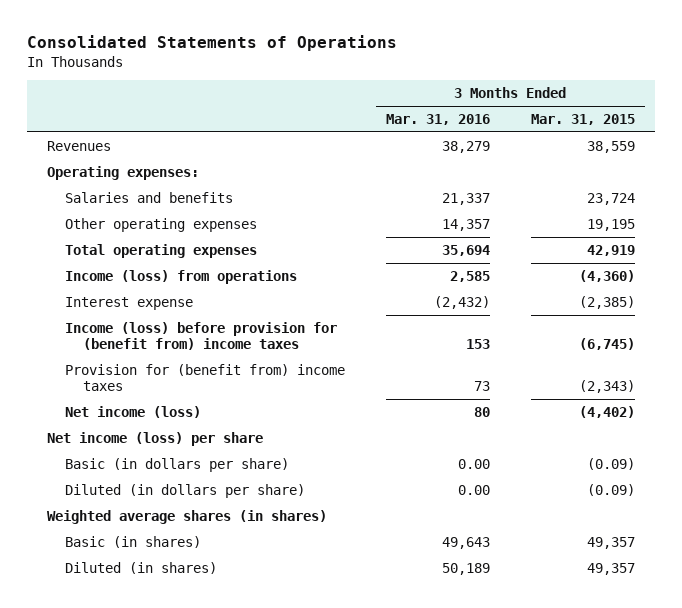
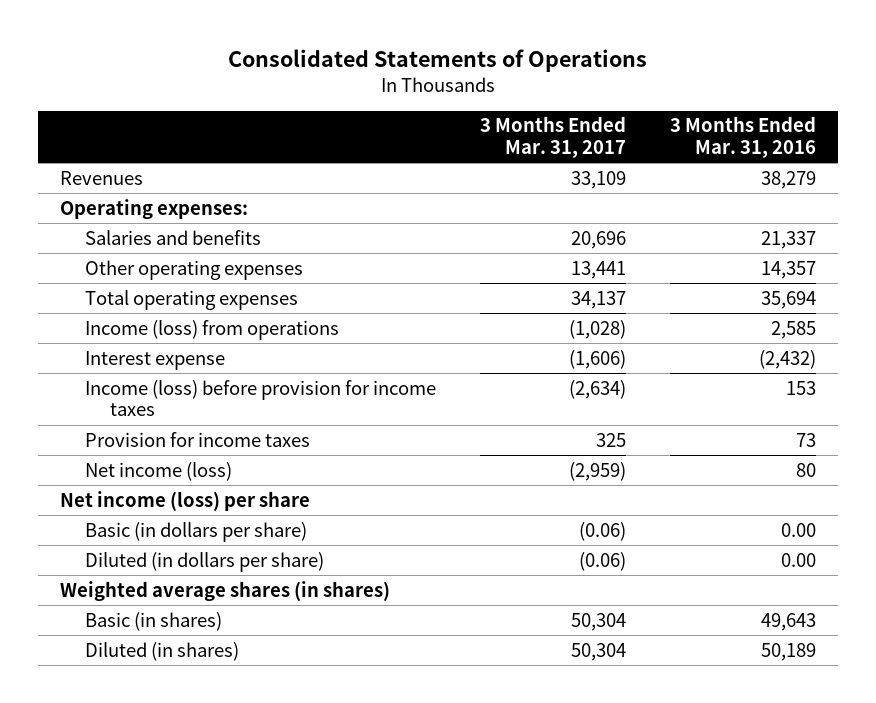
- | 3 Months Ended Mar. 31, 2016 | 3 Months Ended Mar. 31, 2015
+ | 3 Months Ended Mar. 31, 2017 | 3 Months Ended Mar. 31, 2016
- Income (loss) before provision for (benefit from) income taxes | 153 | (6,745)
- Provision for (benefit from) income taxes | 73 | (2,343)
+ Income (loss) before provision for income taxes | (2,634) | 153
+ Provision for income taxes | 325 | 73

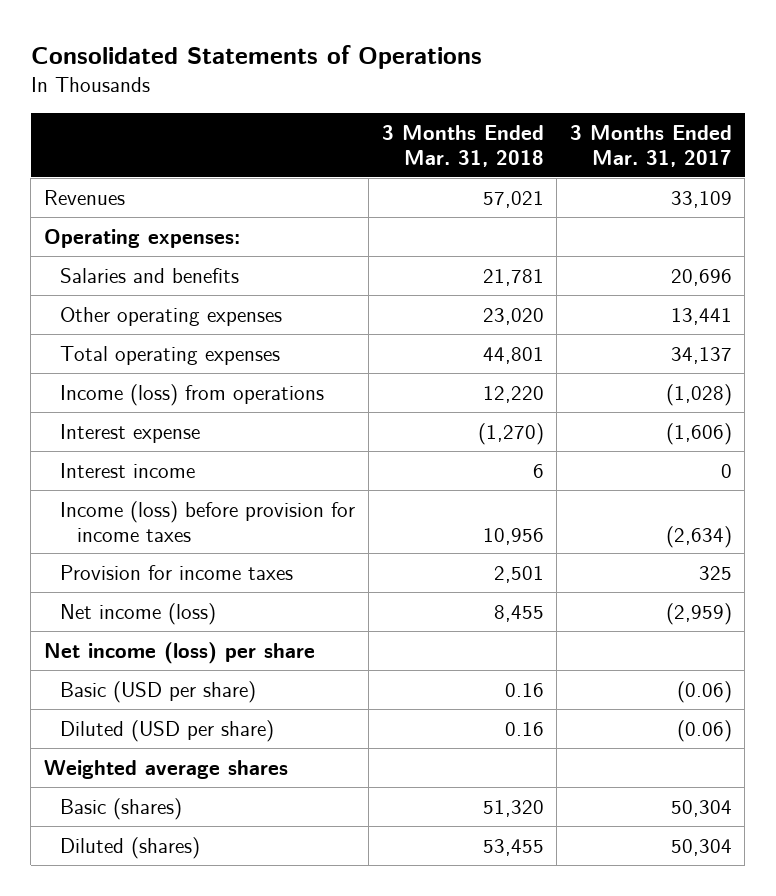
- | 3 Months Ended Mar. 31, 2017 | 3 Months Ended Mar. 31, 2016
+ | 3 Months Ended Mar. 31, 2018 | 3 Months Ended Mar. 31, 2017
+ Interest income | 6 | 0
- Basic (in dollars per share) | (0.06) | 0.00
- Diluted (in dollars per share) | (0.06) | 0.00
- Weighted average shares (in shares)
- Basic (in shares) | 50,304 | 49,643
- Diluted (in shares) | 50,304 | 50,189
+ Basic (USD per share) | 0.16 | (0.06)
+ Diluted (USD per share) | 0.16 | (0.06)
+ Weighted average shares
+ Basic (shares) | 51,320 | 50,304
+ Diluted (shares) | 53,455 | 50,304

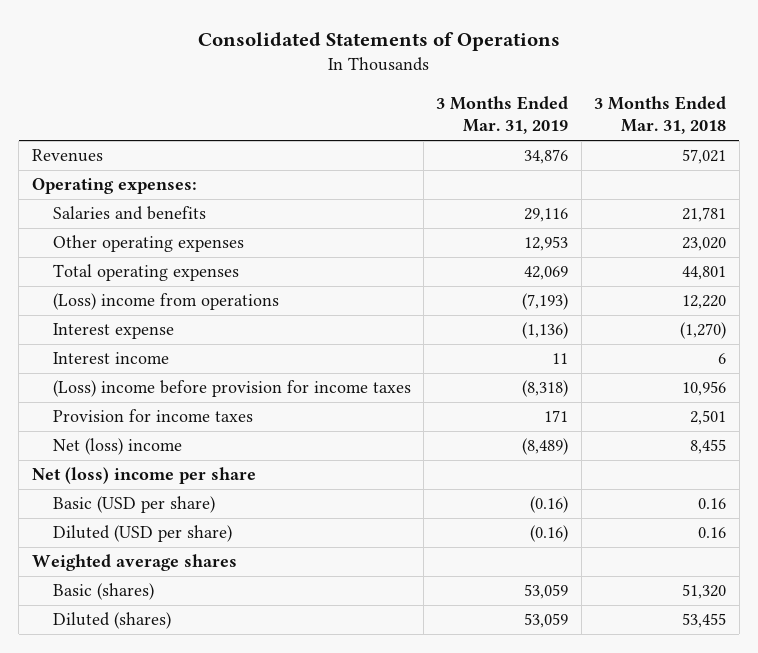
- | 3 Months Ended Mar. 31, 2018 | 3 Months Ended Mar. 31, 2017
+ | 3 Months Ended Mar. 31, 2019 | 3 Months Ended Mar. 31, 2018
- Income (loss) from operations | 12,220 | (1,028)
+ (Loss) income from operations | (7,193) | 12,220
- Income (loss) before provision for income taxes | 10,956 | (2,634)
+ (Loss) income before provision for income taxes | (8,318) | 10,956
- Net income (loss) | 8,455 | (2,959)
- Net income (loss) per share
+ Net (loss) income | (8,489) | 8,455
+ Net (loss) income per share

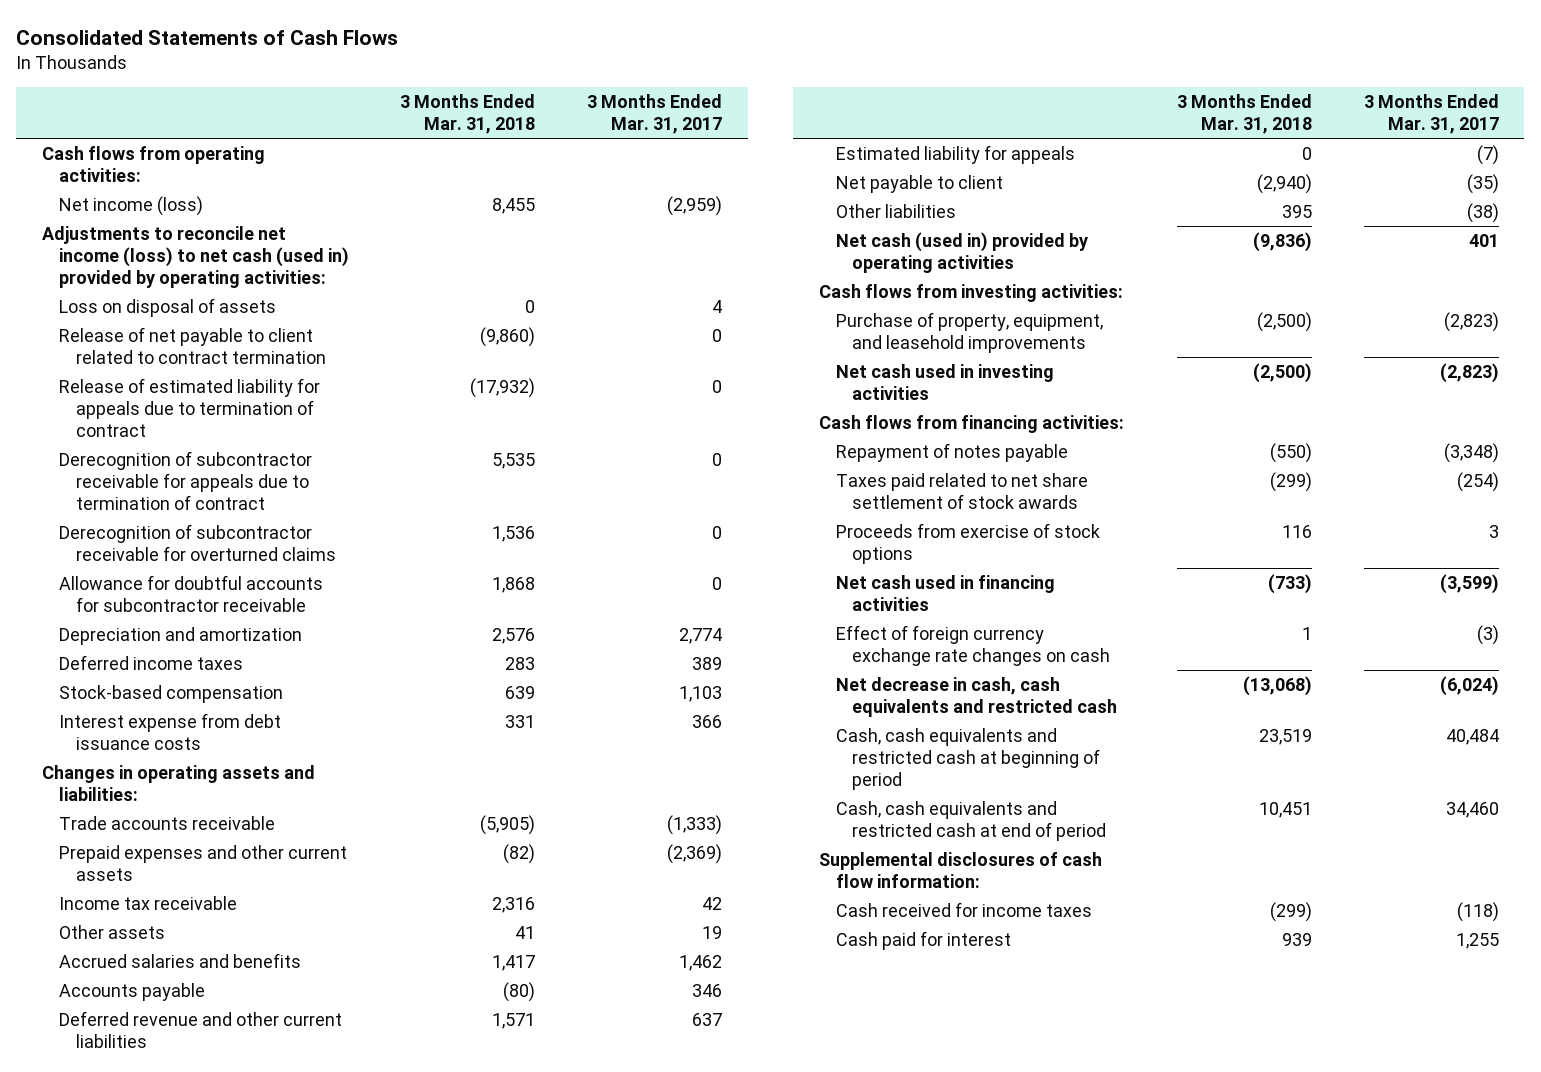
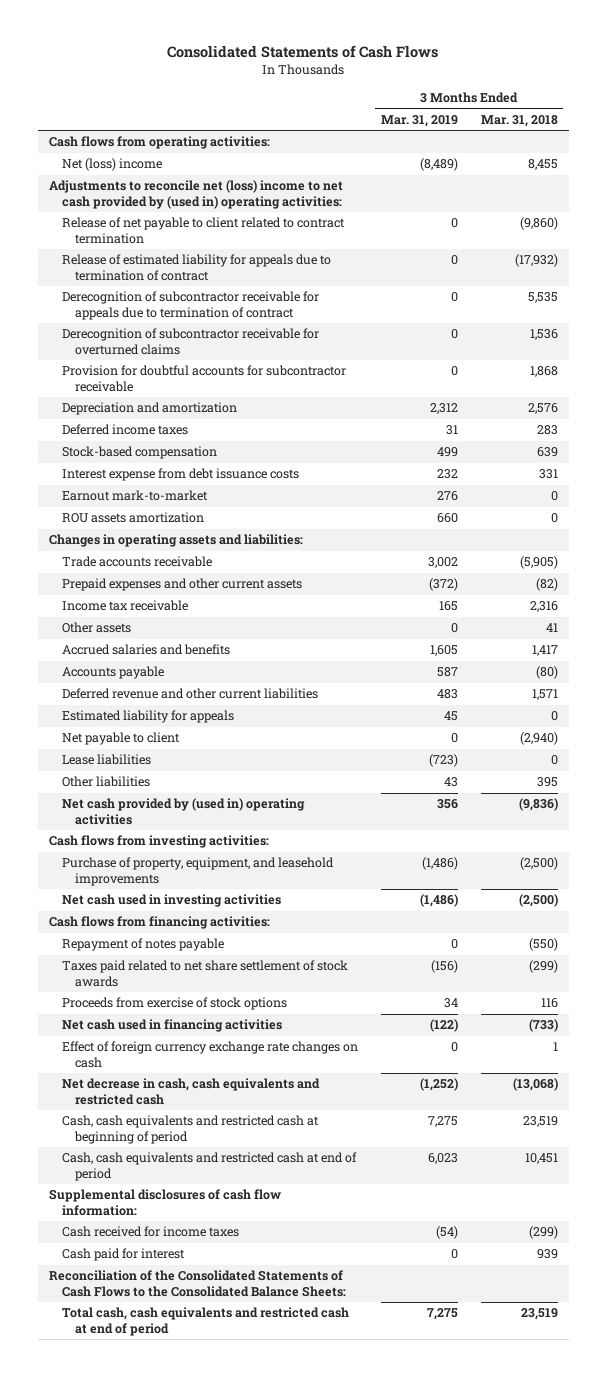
- | 3 Months Ended Mar. 31, 2018 | 3 Months Ended Mar. 31, 2017
+ | 3 Months Ended Mar. 31, 2019 | 3 Months Ended Mar. 31, 2018
- Net income (loss) | 8,455 | (2,959)
- Adjustments to reconcile net income (loss) to net cash (used in) provided by operating activities:
- Loss on disposal of assets | 0 | 4
+ Net (loss) income | (8,489) | 8,455
+ Adjustments to reconcile net (loss) income to net cash provided by (used in) operating activities:
- Allowance for doubtful accounts for subcontractor receivable | 1,868 | 0
+ Provision for doubtful accounts for subcontractor receivable | 0 | 1,868
+ Earnout mark-to-market | 276 | 0
+ ROU assets amortization | 660 | 0
+ Lease liabilities | (723) | 0
- Net cash (used in) provided by operating activities | (9,836) | 401
+ Net cash provided by (used in) operating activities | 356 | (9,836)
+ Reconciliation of the Consolidated Statements of Cash Flows to the Consolidated Balance Sheets:
+ Total cash, cash equivalents and restricted cash at end of period | 7,275 | 23,519

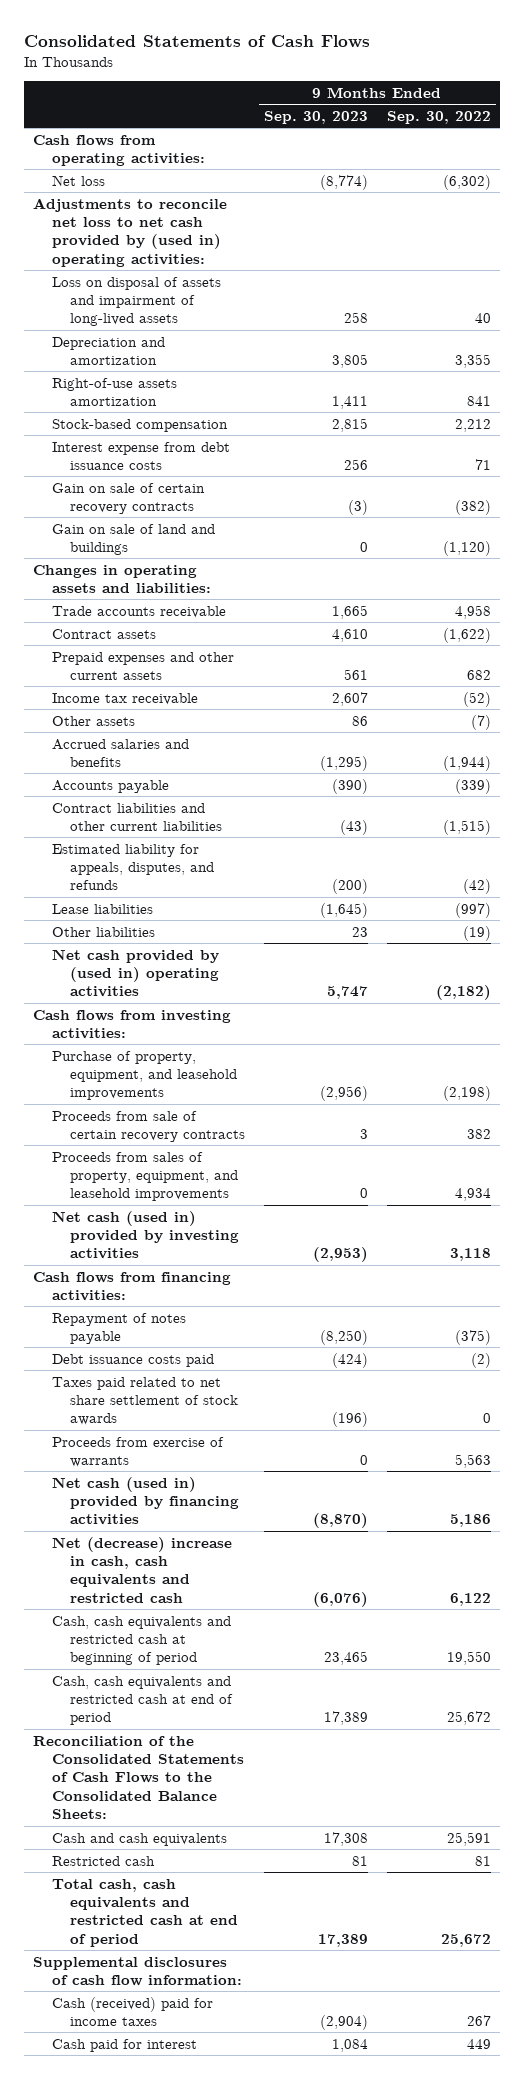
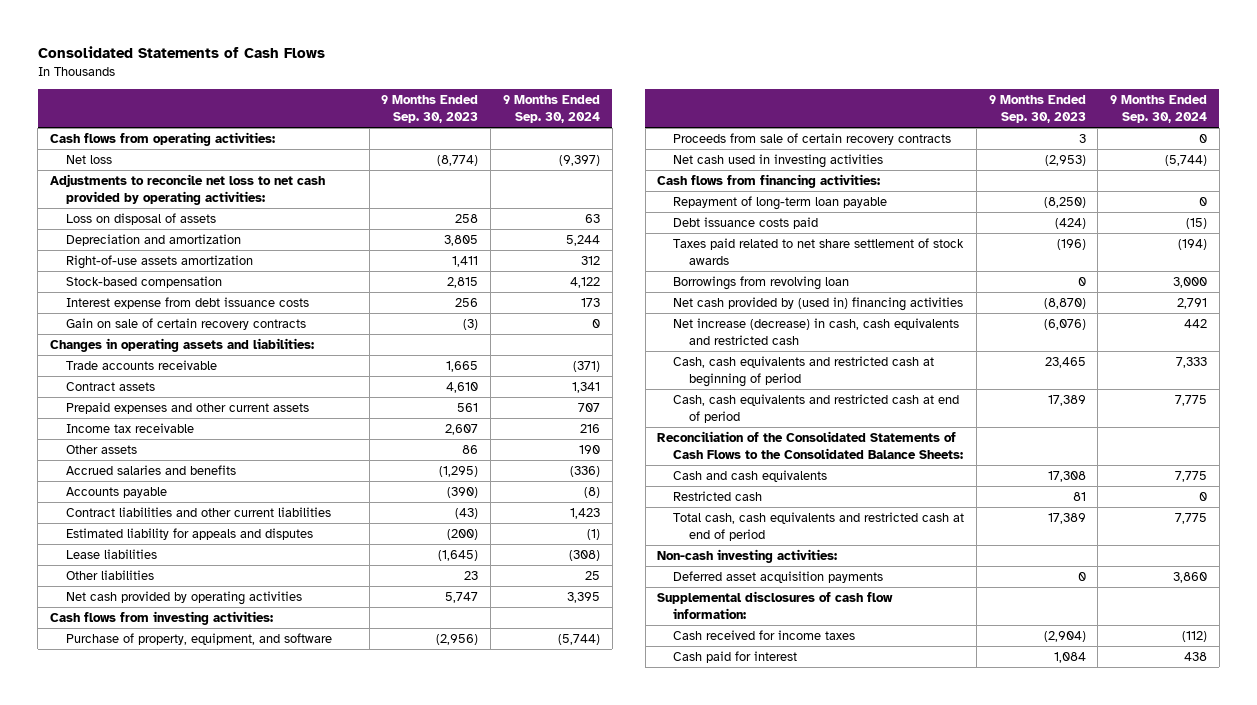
- | 9 Months Ended Sep. 30, 2023 | 9 Months Ended Sep. 30, 2022
+ | 9 Months Ended Sep. 30, 2023 | 9 Months Ended Sep. 30, 2024
- Adjustments to reconcile net loss to net cash provided by (used in) operating activities:
- Loss on disposal of assets and impairment of long-lived assets | 258 | 40
+ Adjustments to reconcile net loss to net cash provided by operating activities:
+ Loss on disposal of assets | 258 | 63
- Gain on sale of land and buildings | 0 | (1,120)
- Estimated liability for appeals, disputes, and refunds | (200) | (42)
+ Estimated liability for appeals and disputes | (200) | (1)
- Net cash provided by (used in) operating activities | 5,747 | (2,182)
+ Net cash provided by operating activities | 5,747 | 3,395
- Purchase of property, equipment, and leasehold improvements | (2,956) | (2,198)
+ Purchase of property, equipment, and software | (2,956) | (5,744)
- Proceeds from sales of property, equipment, and leasehold improvements | 0 | 4,934
- Net cash (used in) provided by investing activities | (2,953) | 3,118
+ Net cash used in investing activities | (2,953) | (5,744)
- Repayment of notes payable | (8,250) | (375)
+ Repayment of long-term loan payable | (8,250) | 0
- Proceeds from exercise of warrants | 0 | 5,563
- Net cash (used in) provided by financing activities | (8,870) | 5,186
- Net (decrease) increase in cash, cash equivalents and restricted cash | (6,076) | 6,122
+ Borrowings from revolving loan | 0 | 3,000
+ Net cash provided by (used in) financing activities | (8,870) | 2,791
+ Net increase (decrease) in cash, cash equivalents and restricted cash | (6,076) | 442
+ Non-cash investing activities:
+ Deferred asset acquisition payments | 0 | 3,860
- Cash (received) paid for income taxes | (2,904) | 267
+ Cash received for income taxes | (2,904) | (112)

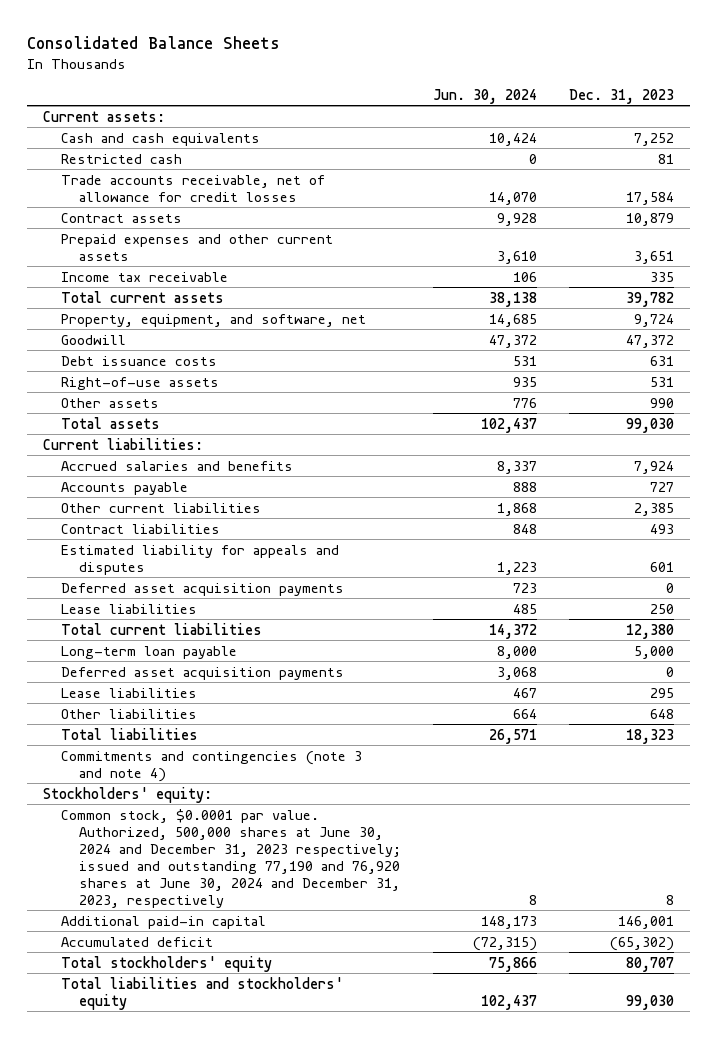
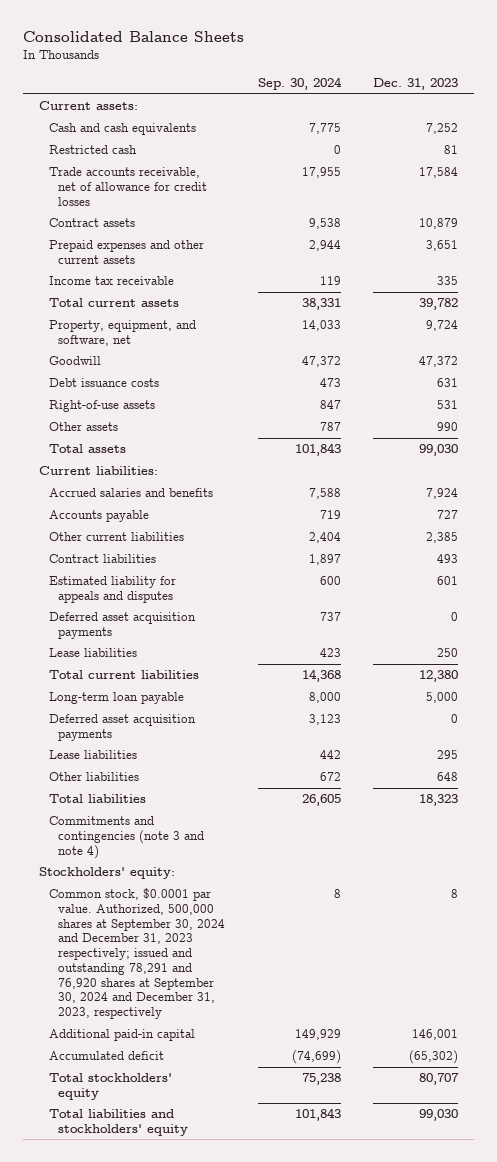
- | Jun. 30, 2024 | Dec. 31, 2023
+ | Sep. 30, 2024 | Dec. 31, 2023
- Common stock, $0.0001 par value. Authorized, 500,000 shares at June 30, 2024 and December 31, 2023 respectively; issued and outstanding 77,190 and 76,920 shares at June 30, 2024 and December 31, 2023, respectively | 8 | 8
+ Common stock, $0.0001 par value. Authorized, 500,000 shares at September 30, 2024 and December 31, 2023 respectively; issued and outstanding 78,291 and 76,920 shares at September 30, 2024 and December 31, 2023, respectively | 8 | 8

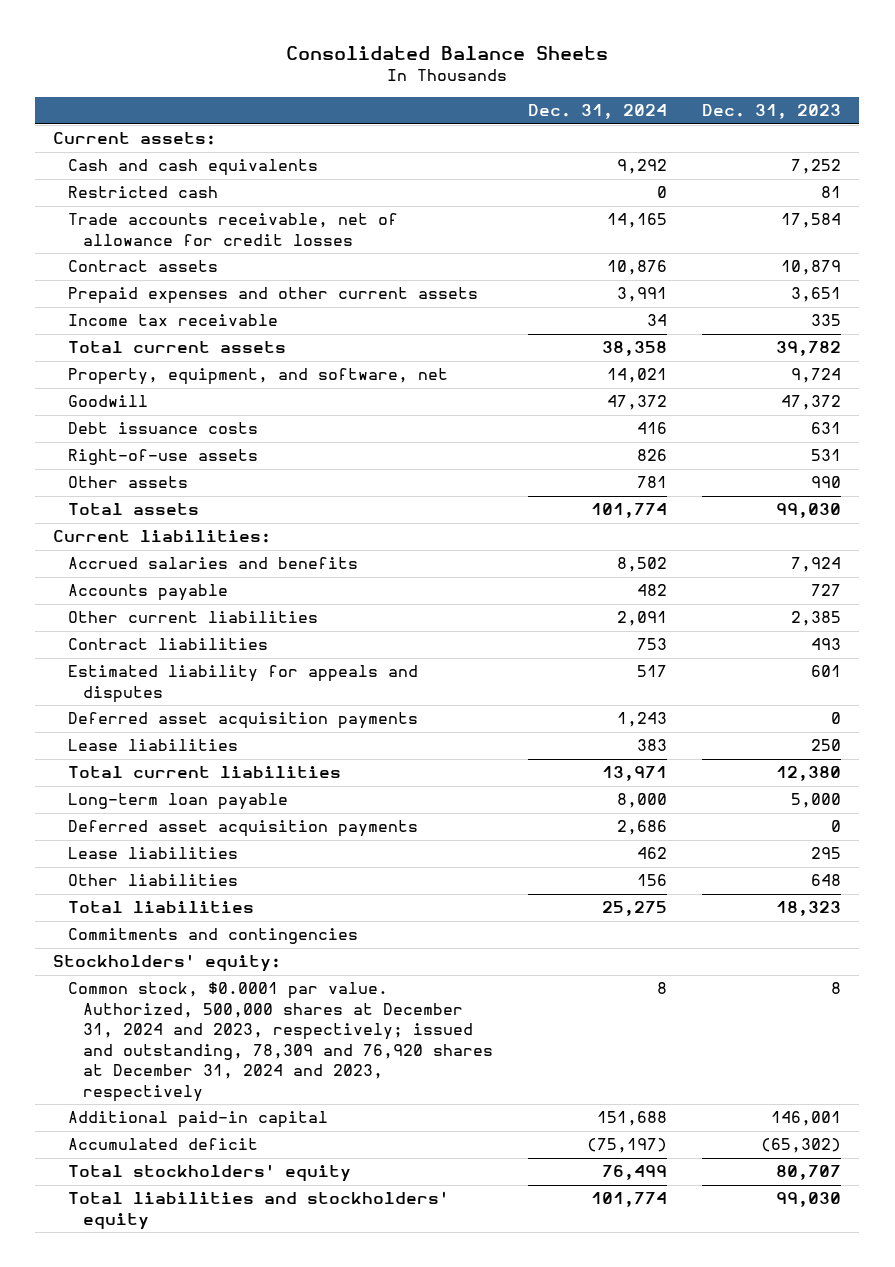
- | Sep. 30, 2024 | Dec. 31, 2023
+ | Dec. 31, 2024 | Dec. 31, 2023
- Commitments and contingencies (note 3 and note 4)
+ Commitments and contingencies
- Common stock, $0.0001 par value. Authorized, 500,000 shares at September 30, 2024 and December 31, 2023 respectively; issued and outstanding 78,291 and 76,920 shares at September 30, 2024 and December 31, 2023, respectively | 8 | 8
+ Common stock, $0.0001 par value. Authorized, 500,000 shares at December 31, 2024 and 2023, respectively; issued and outstanding, 78,309 and 76,920 shares at December 31, 2024 and 2023, respectively | 8 | 8

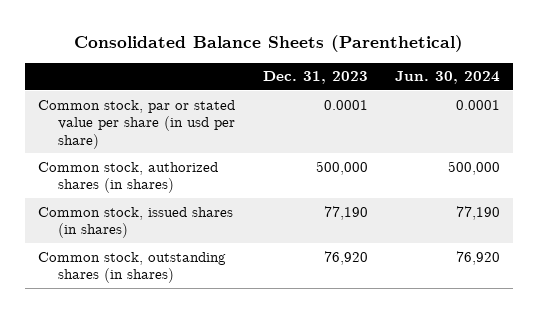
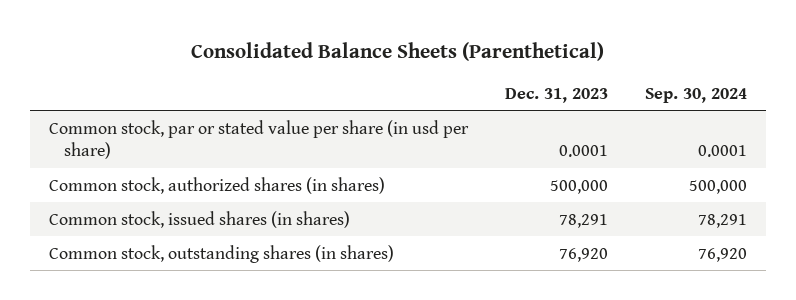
- | Dec. 31, 2023 | Jun. 30, 2024
+ | Dec. 31, 2023 | Sep. 30, 2024
- Common stock, issued shares (in shares) | 77,190 | 77,190
+ Common stock, issued shares (in shares) | 78,291 | 78,291

